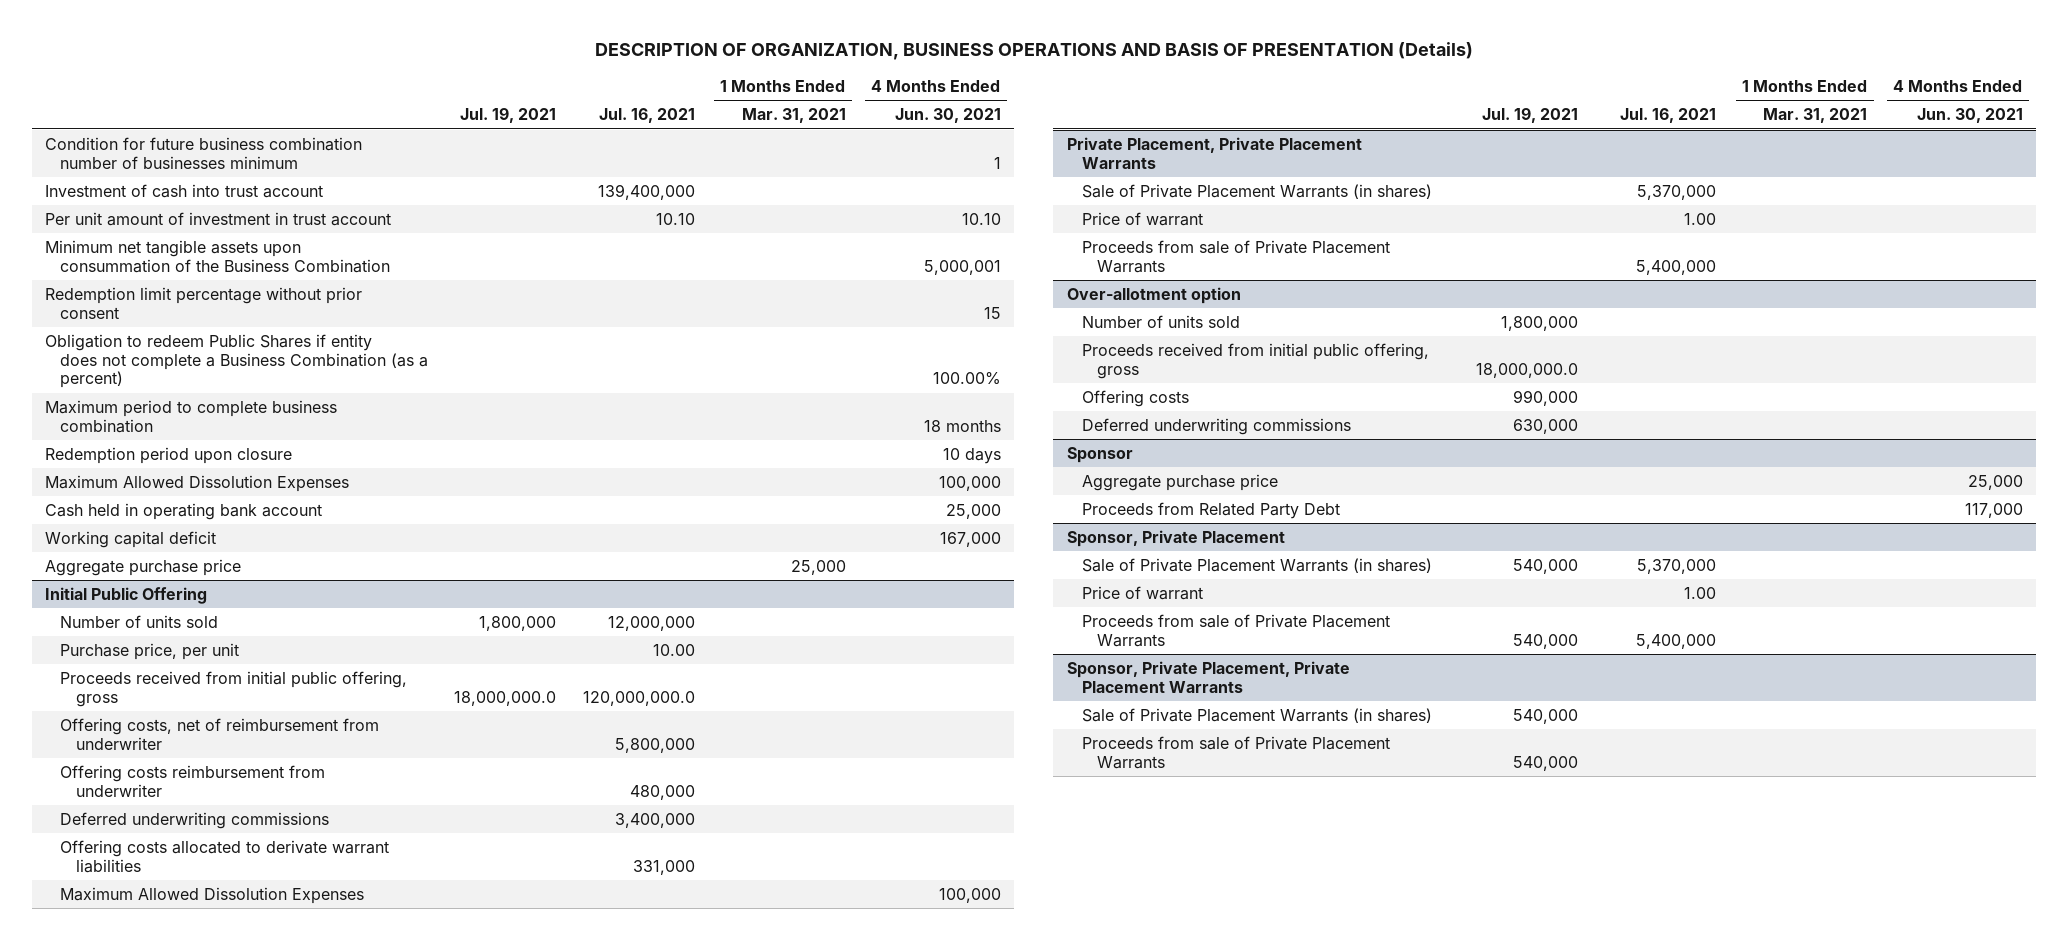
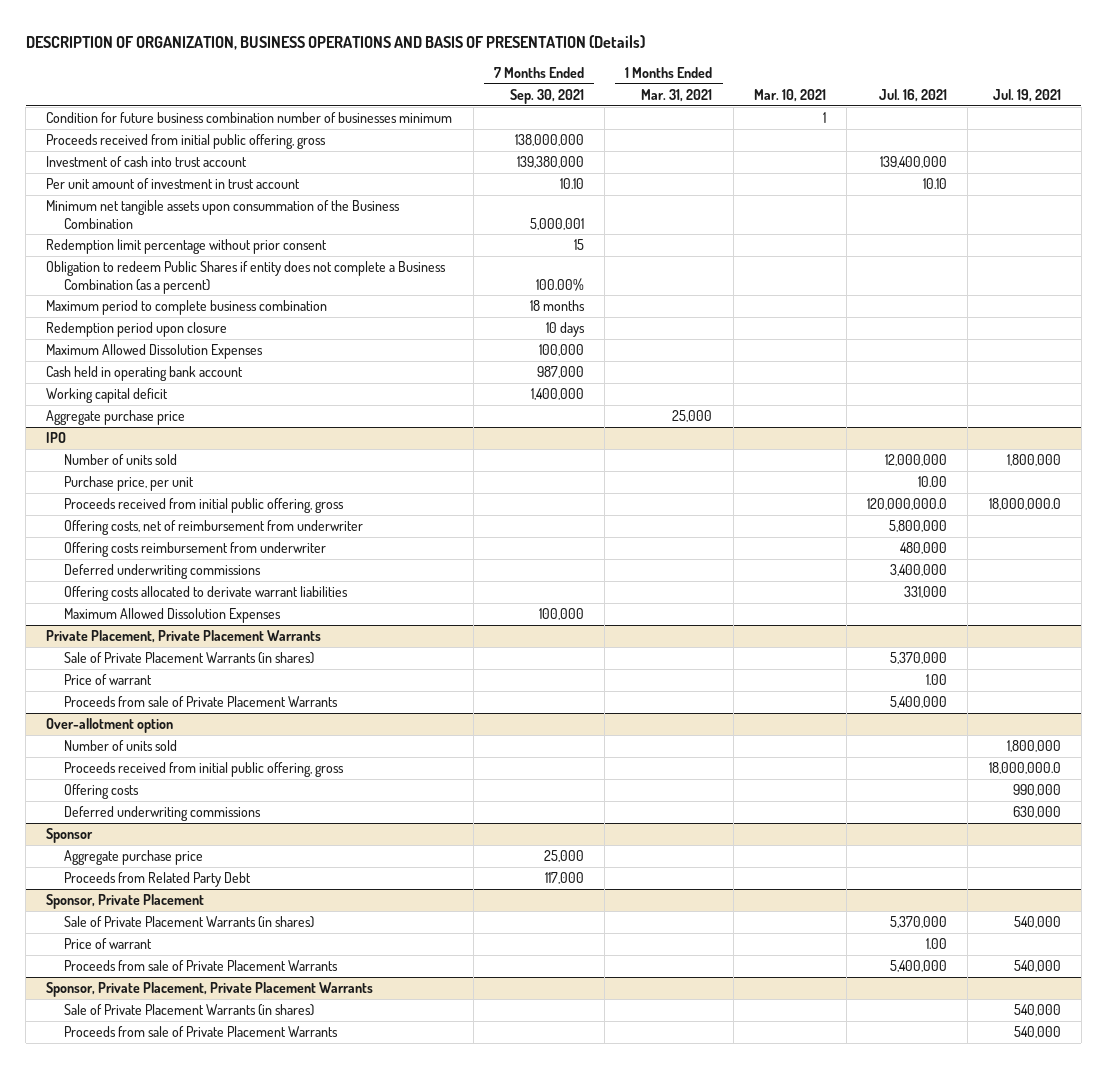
- | Jul. 19, 2021 | Jul. 16, 2021 | 1 Months Ended Mar. 31, 2021 | 4 Months Ended Jun. 30, 2021
+ | 7 Months Ended Sep. 30, 2021 | 1 Months Ended Mar. 31, 2021 | Mar. 10, 2021 | Jul. 16, 2021 | Jul. 19, 2021
+ Proceeds received from initial public offering, gross | 138,000,000 | | | |
- Initial Public Offering
+ IPO

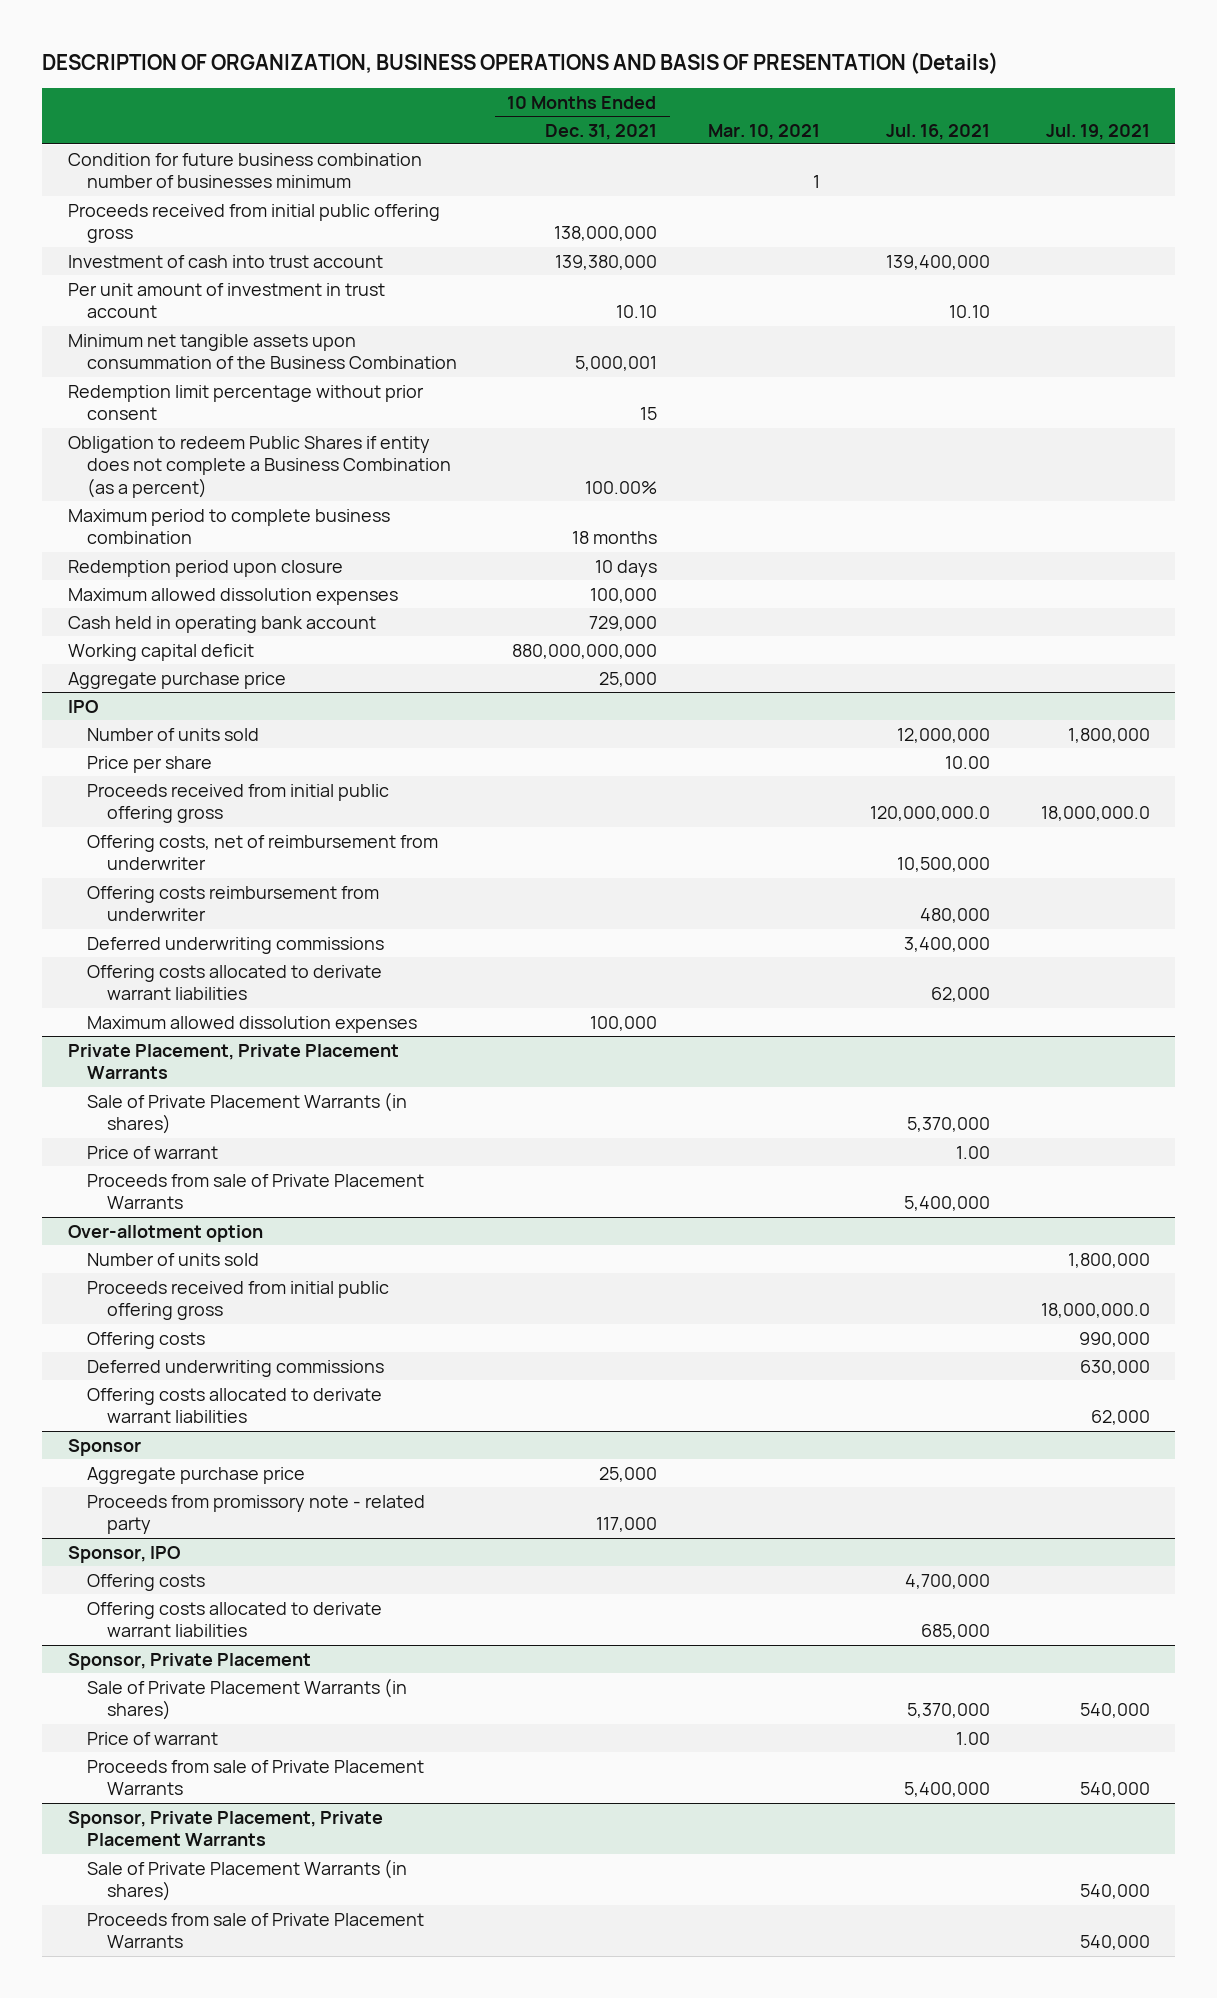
- | 7 Months Ended Sep. 30, 2021 | 1 Months Ended Mar. 31, 2021 | Mar. 10, 2021 | Jul. 16, 2021 | Jul. 19, 2021
+ | 10 Months Ended Dec. 31, 2021 | Mar. 10, 2021 | Jul. 16, 2021 | Jul. 19, 2021
- Proceeds received from initial public offering, gross | 138,000,000 | | | |
+ Proceeds received from initial public offering gross | 138,000,000 | | |
- Maximum Allowed Dissolution Expenses | 100,000 | | | |
+ Maximum allowed dissolution expenses | 100,000 | | |
@ IPO
- Purchase price, per unit | | | | 10.00 |
- Proceeds received from initial public offering, gross | | | | 120,000,000.0 | 18,000,000.0
- Offering costs, net of reimbursement from underwriter | | | | 5,800,000 |
+ Price per share | | | 10.00 |
+ Proceeds received from initial public offering gross | | | 120,000,000.0 | 18,000,000.0
+ Offering costs, net of reimbursement from underwriter | | | 10,500,000 |
- Offering costs allocated to derivate warrant liabilities | | | | 331,000 |
- Maximum Allowed Dissolution Expenses | 100,000 | | | |
+ Offering costs allocated to derivate warrant liabilities | | | 62,000 |
+ Maximum allowed dissolution expenses | 100,000 | | |
@ Over-allotment option
- Proceeds received from initial public offering, gross | | | | | 18,000,000.0
+ Proceeds received from initial public offering gross | | | | 18,000,000.0
+ Offering costs allocated to derivate warrant liabilities | | | | 62,000
@ Sponsor
- Proceeds from Related Party Debt | 117,000 | | | |
+ Proceeds from promissory note - related party | 117,000 | | |
+ Sponsor, IPO
+ Offering costs | | | 4,700,000 |
+ Offering costs allocated to derivate warrant liabilities | | | 685,000 |

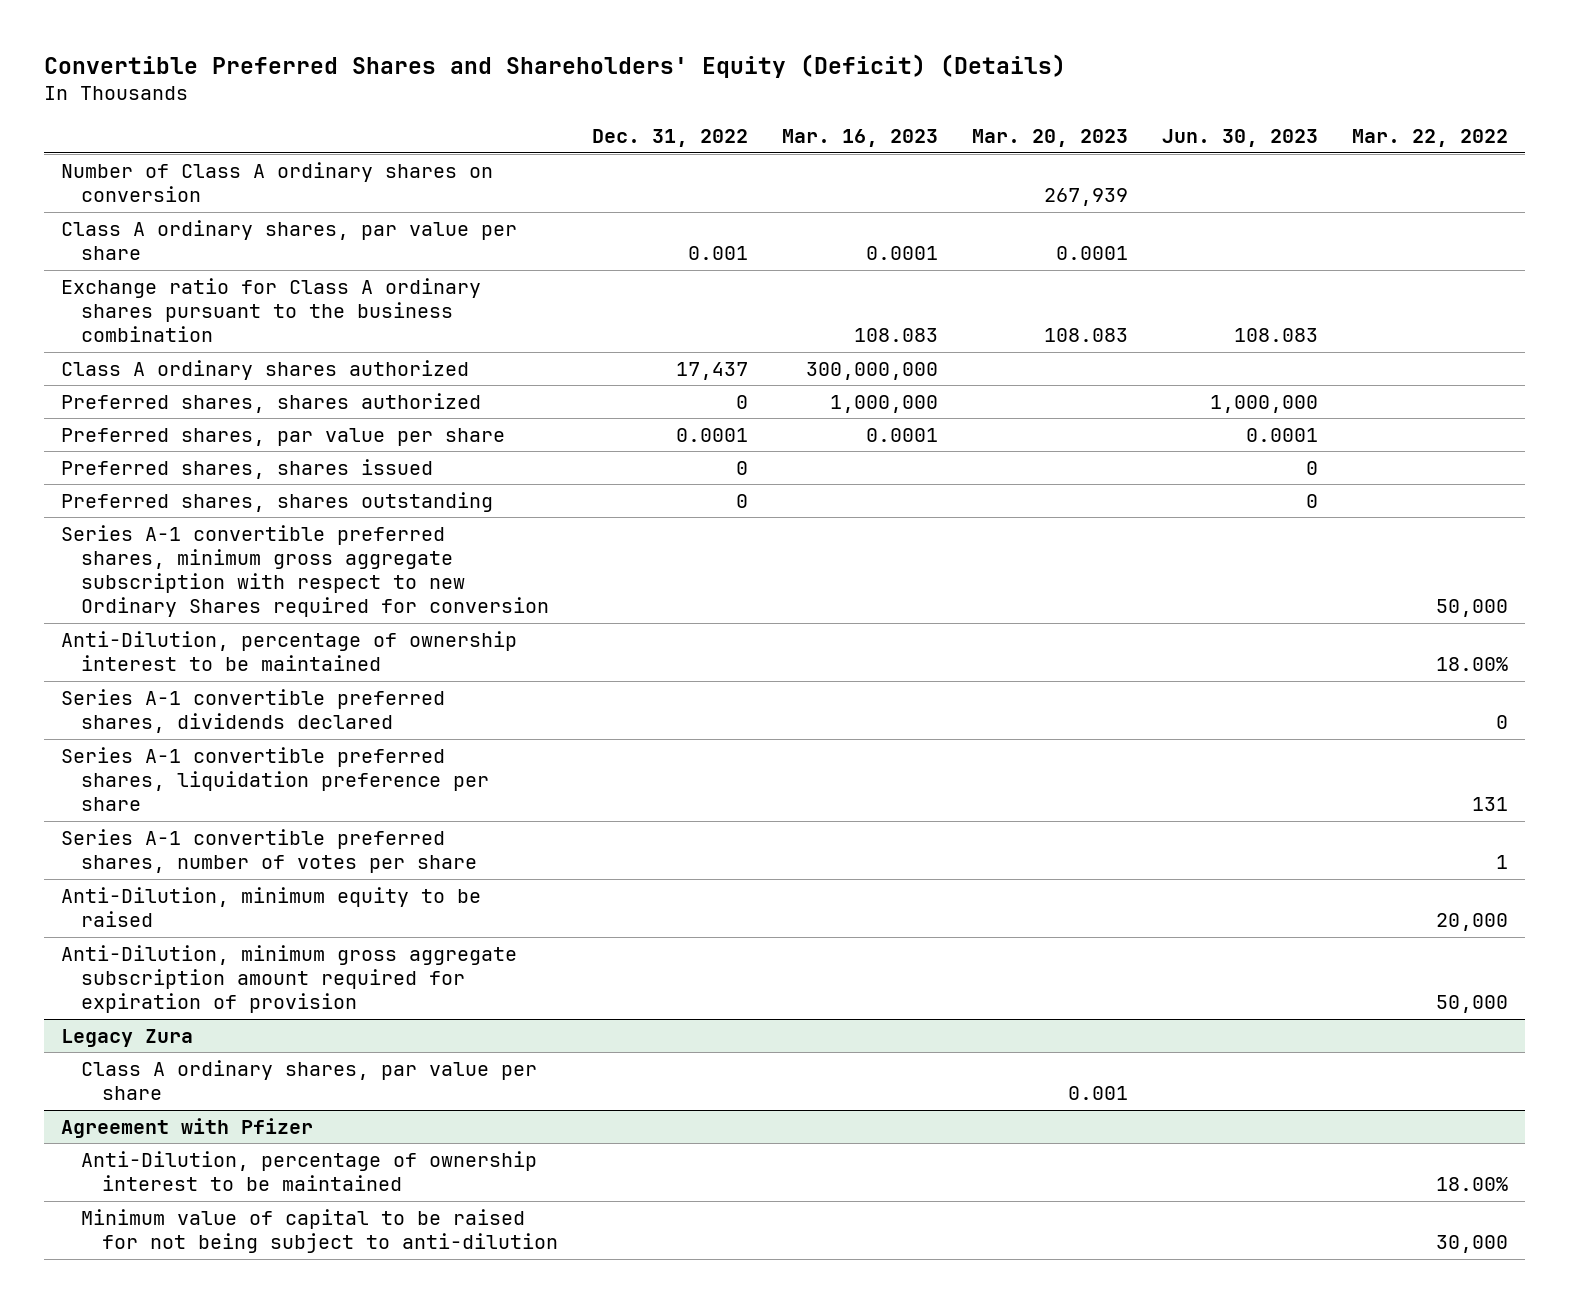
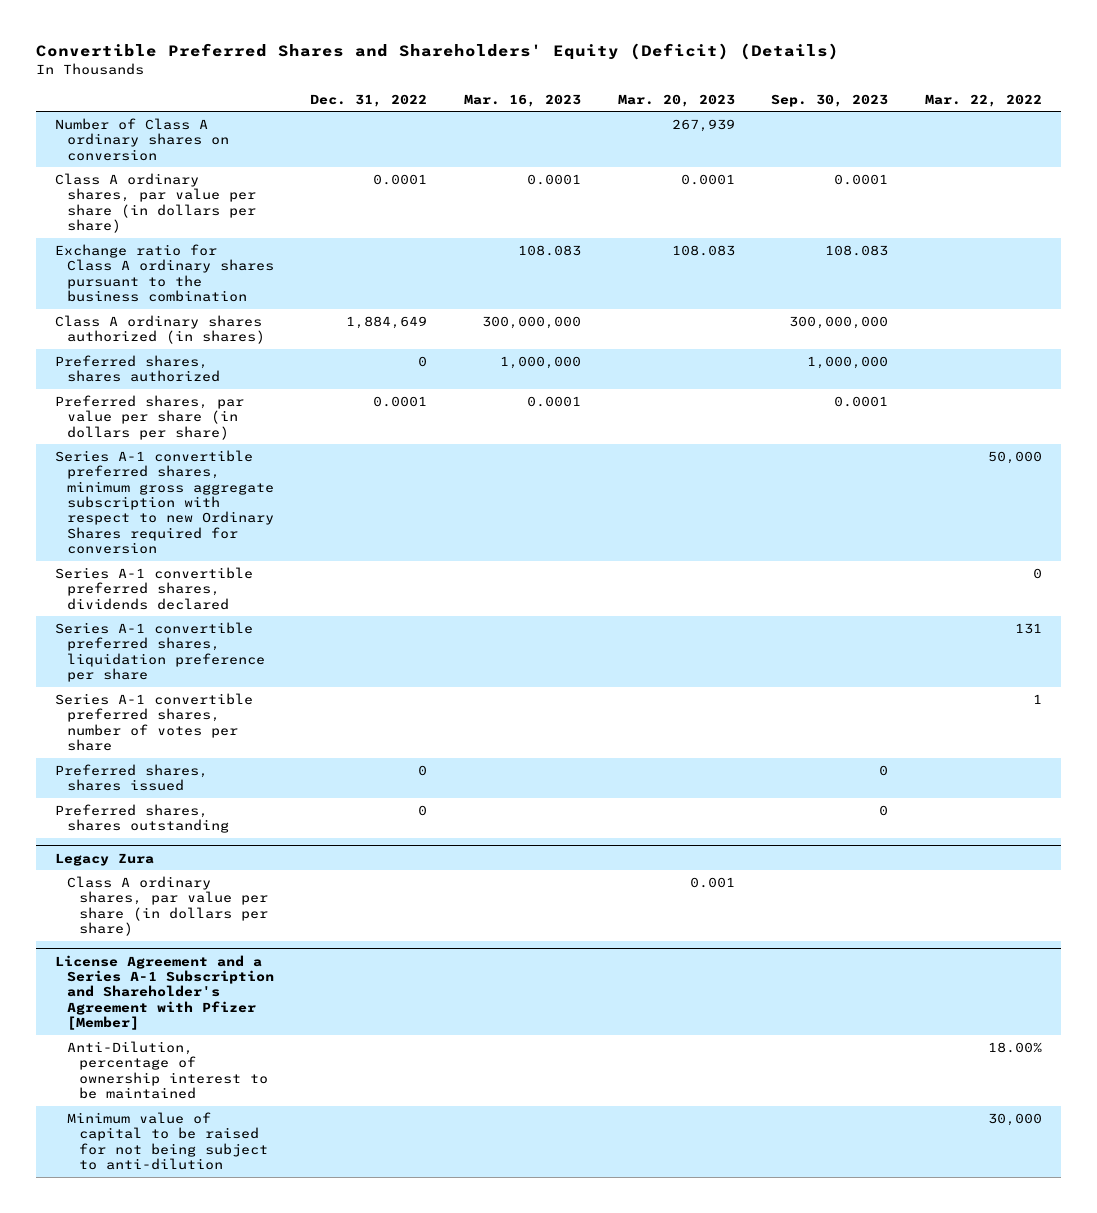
- | Dec. 31, 2022 | Mar. 16, 2023 | Mar. 20, 2023 | Jun. 30, 2023 | Mar. 22, 2022
+ | Dec. 31, 2022 | Mar. 16, 2023 | Mar. 20, 2023 | Sep. 30, 2023 | Mar. 22, 2022
- Class A ordinary shares, par value per share | 0.001 | 0.0001 | 0.0001 | |
+ Class A ordinary shares, par value per share (in dollars per share) | 0.0001 | 0.0001 | 0.0001 | 0.0001 |
- Class A ordinary shares authorized | 17,437 | 300,000,000 | | |
+ Class A ordinary shares authorized (in shares) | 1,884,649 | 300,000,000 | | 300,000,000 |
- Preferred shares, par value per share | 0.0001 | 0.0001 | | 0.0001 |
+ Preferred shares, par value per share (in dollars per share) | 0.0001 | 0.0001 | | 0.0001 |
- Anti-Dilution, percentage of ownership interest to be maintained | | | | | 18.00%
- Anti-Dilution, minimum equity to be raised | | | | | 20,000
- Anti-Dilution, minimum gross aggregate subscription amount required for expiration of provision | | | | | 50,000
moved down: Preferred shares, shares issued | 0 | | | 0 |
moved down: Preferred shares, shares outstanding | 0 | | | 0 |
@ Legacy Zura
- Class A ordinary shares, par value per share | | | 0.001 | |
- Agreement with Pfizer
@ Legacy Zura
+ Class A ordinary shares, par value per share (in dollars per share) | | | 0.001 | |
+ License Agreement and a Series A-1 Subscription and Shareholder's Agreement with Pfizer [Member]

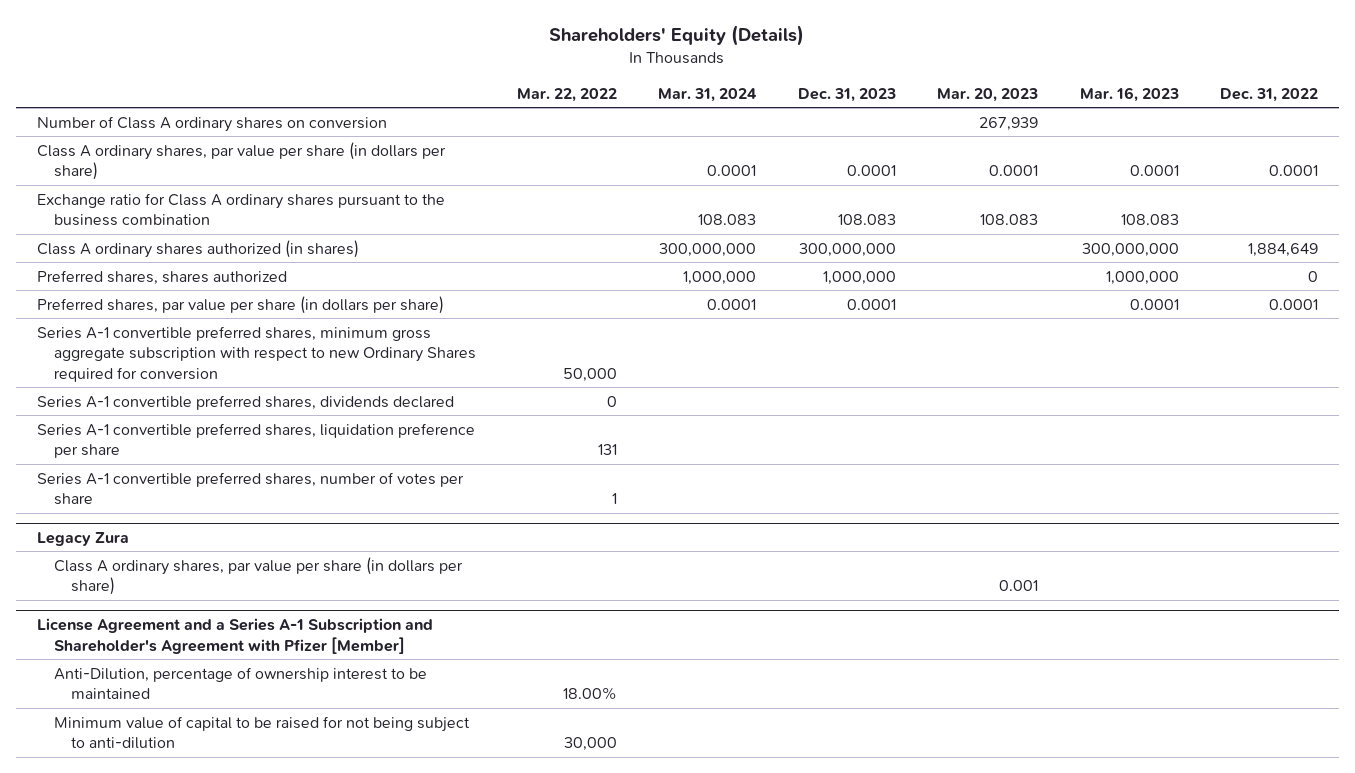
- Convertible Preferred Shares and Shareholders' Equity (Deficit) (Details)
+ Shareholders' Equity (Details)
- | Dec. 31, 2022 | Mar. 16, 2023 | Mar. 20, 2023 | Sep. 30, 2023 | Mar. 22, 2022
+ | Mar. 22, 2022 | Mar. 31, 2024 | Dec. 31, 2023 | Mar. 20, 2023 | Mar. 16, 2023 | Dec. 31, 2022
- Preferred shares, shares issued | 0 | | | 0 |
- Preferred shares, shares outstanding | 0 | | | 0 |

